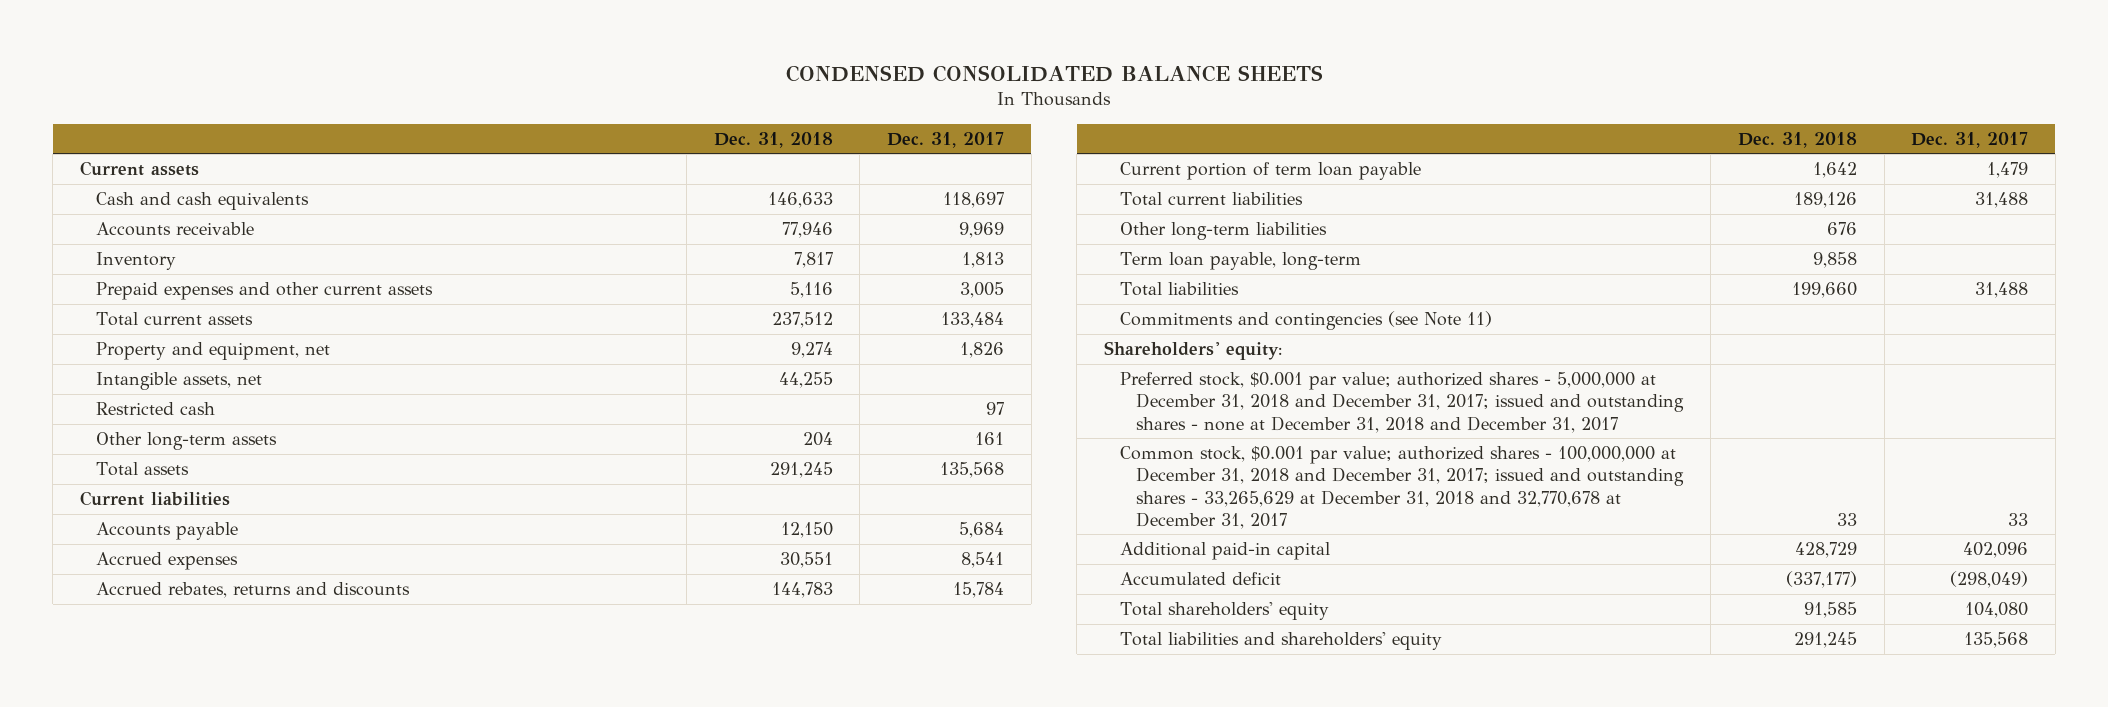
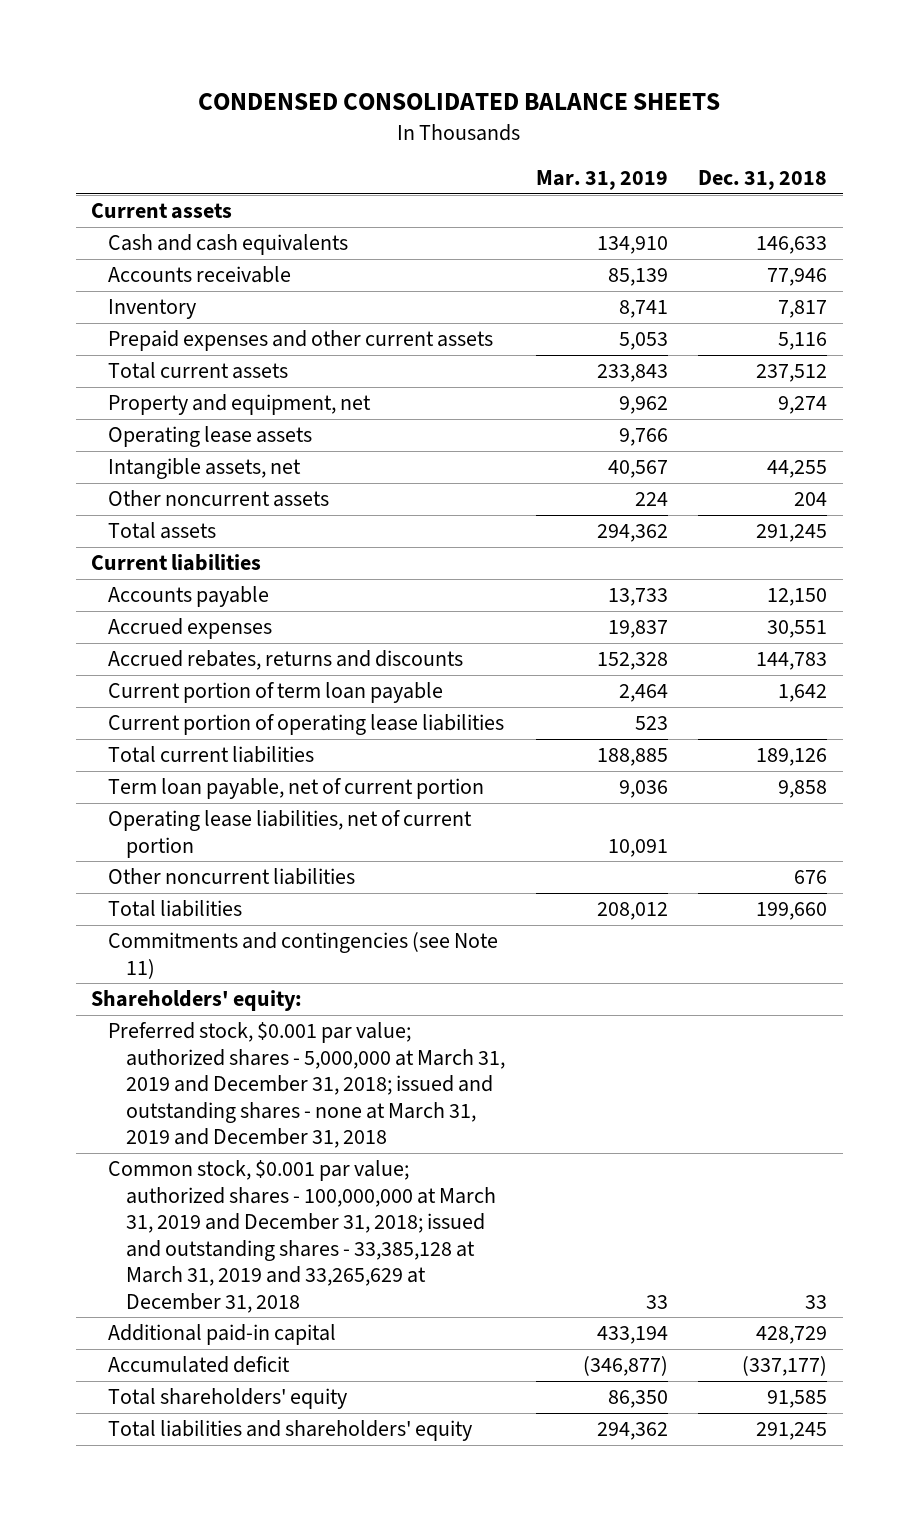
- | Dec. 31, 2018 | Dec. 31, 2017
+ | Mar. 31, 2019 | Dec. 31, 2018
+ Operating lease assets | 9,766 |
- Restricted cash | | 97
- Other long-term assets | 204 | 161
+ Other noncurrent assets | 224 | 204
+ Current portion of operating lease liabilities | 523 |
- Other long-term liabilities | 676 |
- Term loan payable, long-term | 9,858 |
+ Term loan payable, net of current portion | 9,036 | 9,858
+ Operating lease liabilities, net of current portion | 10,091 |
+ Other noncurrent liabilities | | 676
- Preferred stock, $0.001 par value; authorized shares - 5,000,000 at December 31, 2018 and December 31, 2017; issued and outstanding shares - none at December 31, 2018 and December 31, 2017
- Common stock, $0.001 par value; authorized shares - 100,000,000 at December 31, 2018 and December 31, 2017; issued and outstanding shares - 33,265,629 at December 31, 2018 and 32,770,678 at December 31, 2017 | 33 | 33
+ Preferred stock, $0.001 par value; authorized shares - 5,000,000 at March 31, 2019 and December 31, 2018; issued and outstanding shares - none at March 31, 2019 and December 31, 2018
+ Common stock, $0.001 par value; authorized shares - 100,000,000 at March 31, 2019 and December 31, 2018; issued and outstanding shares - 33,385,128 at March 31, 2019 and 33,265,629 at December 31, 2018 | 33 | 33

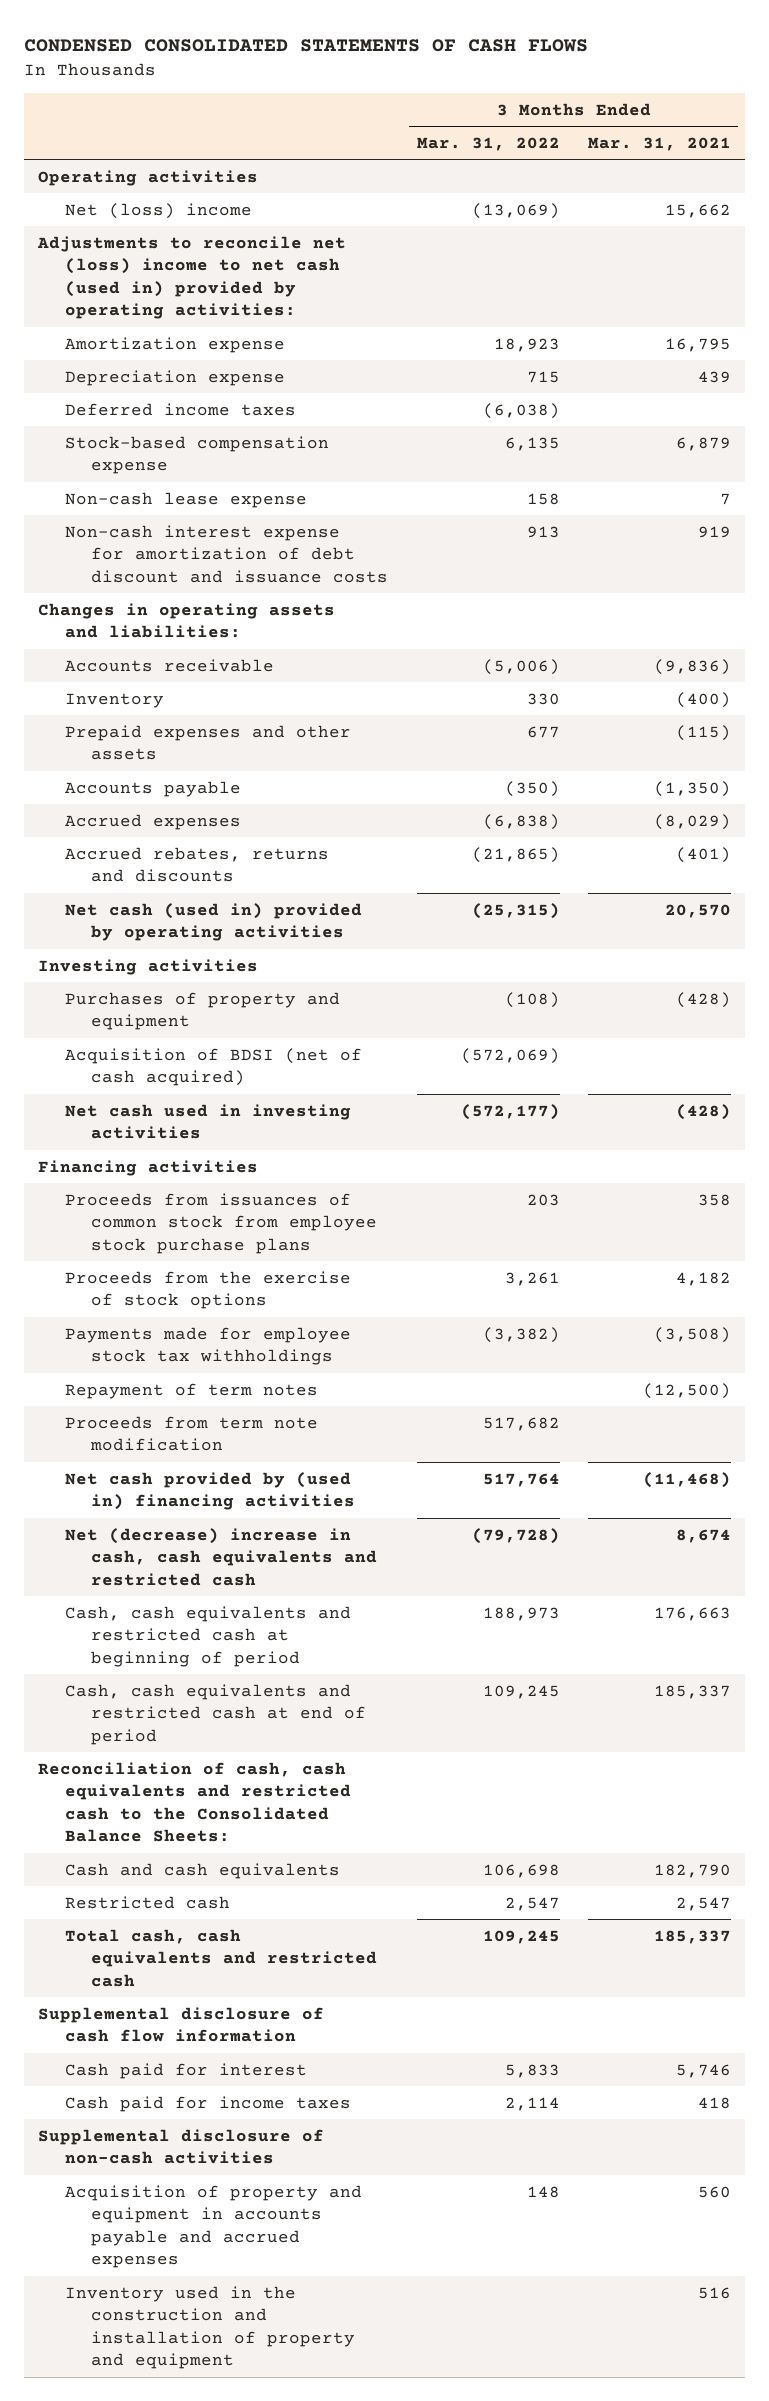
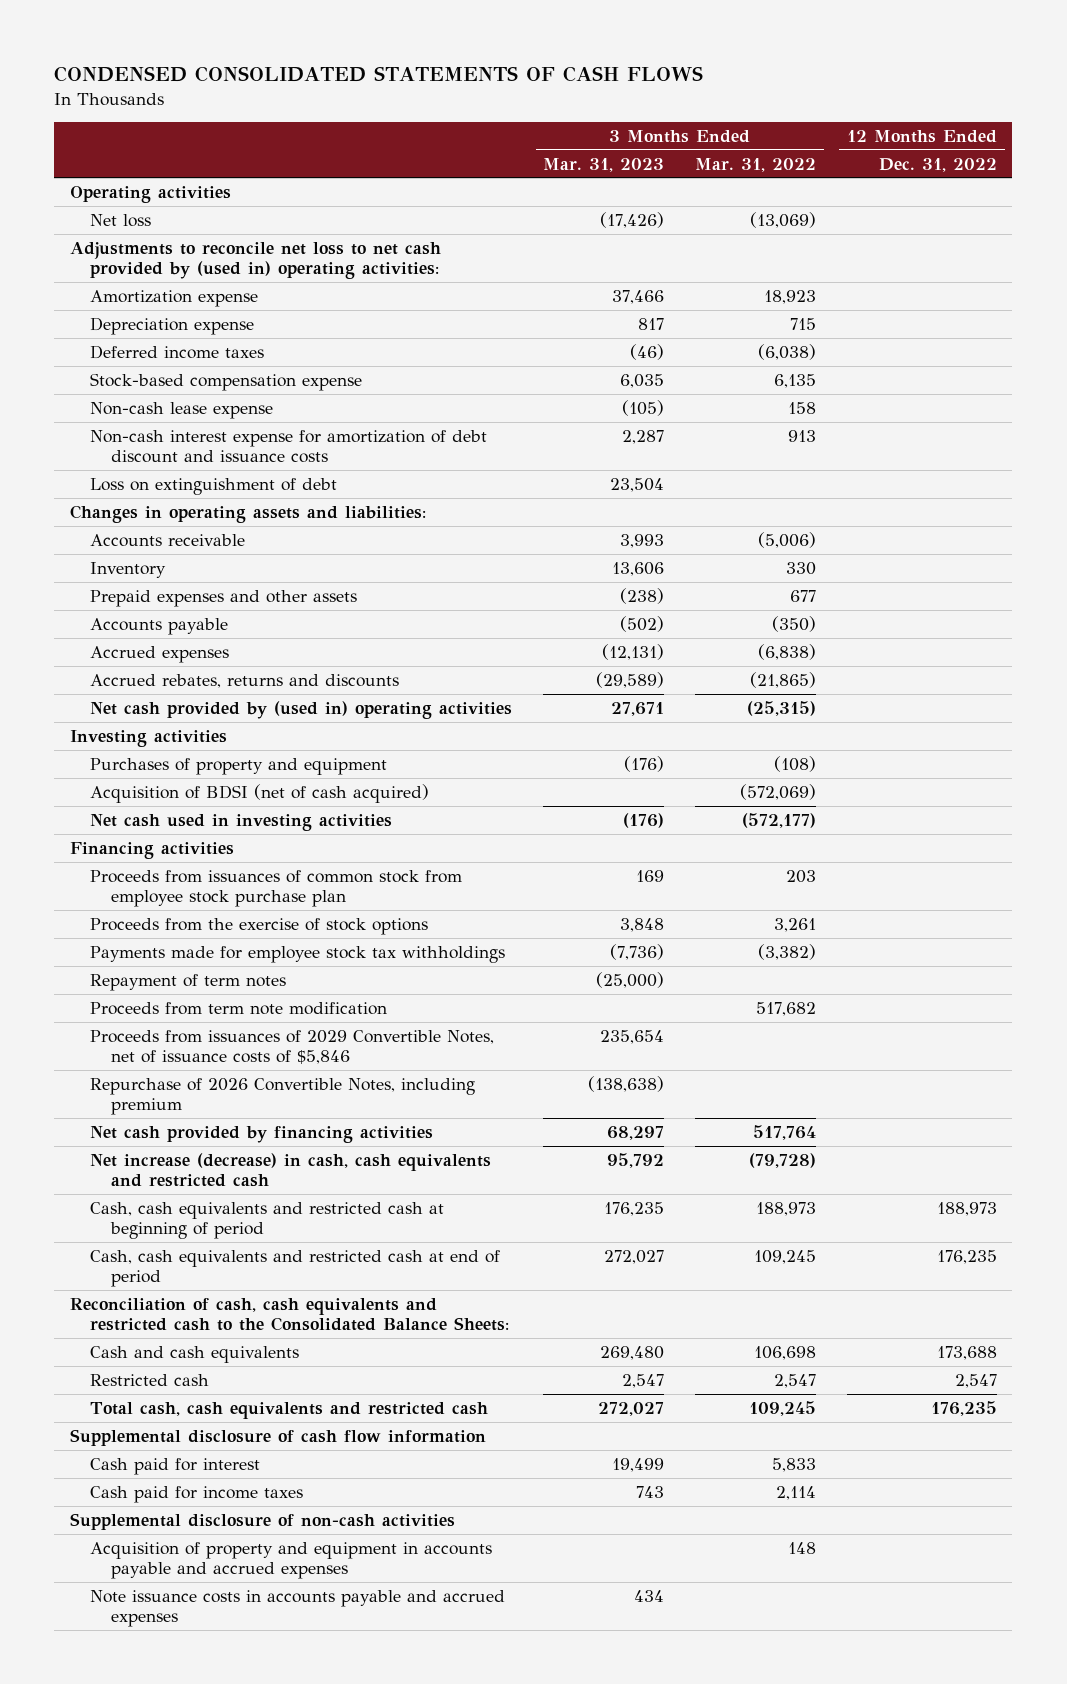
- | 3 Months Ended Mar. 31, 2022 | 3 Months Ended Mar. 31, 2021
+ | 3 Months Ended Mar. 31, 2023 | 3 Months Ended Mar. 31, 2022 | 12 Months Ended Dec. 31, 2022
- Net (loss) income | (13,069) | 15,662
- Adjustments to reconcile net (loss) income to net cash (used in) provided by operating activities:
+ Net loss | (17,426) | (13,069) |
+ Adjustments to reconcile net loss to net cash provided by (used in) operating activities:
+ Loss on extinguishment of debt | 23,504 | |
- Net cash (used in) provided by operating activities | (25,315) | 20,570
+ Net cash provided by (used in) operating activities | 27,671 | (25,315) |
- Proceeds from issuances of common stock from employee stock purchase plans | 203 | 358
+ Proceeds from issuances of common stock from employee stock purchase plan | 169 | 203 |
- Net cash provided by (used in) financing activities | 517,764 | (11,468)
- Net (decrease) increase in cash, cash equivalents and restricted cash | (79,728) | 8,674
+ Proceeds from issuances of 2029 Convertible Notes, net of issuance costs of $5,846 | 235,654 | |
+ Repurchase of 2026 Convertible Notes, including premium | (138,638) | |
+ Net cash provided by financing activities | 68,297 | 517,764 |
+ Net increase (decrease) in cash, cash equivalents and restricted cash | 95,792 | (79,728) |
- Inventory used in the construction and installation of property and equipment | | 516
+ Note issuance costs in accounts payable and accrued expenses | 434 | |

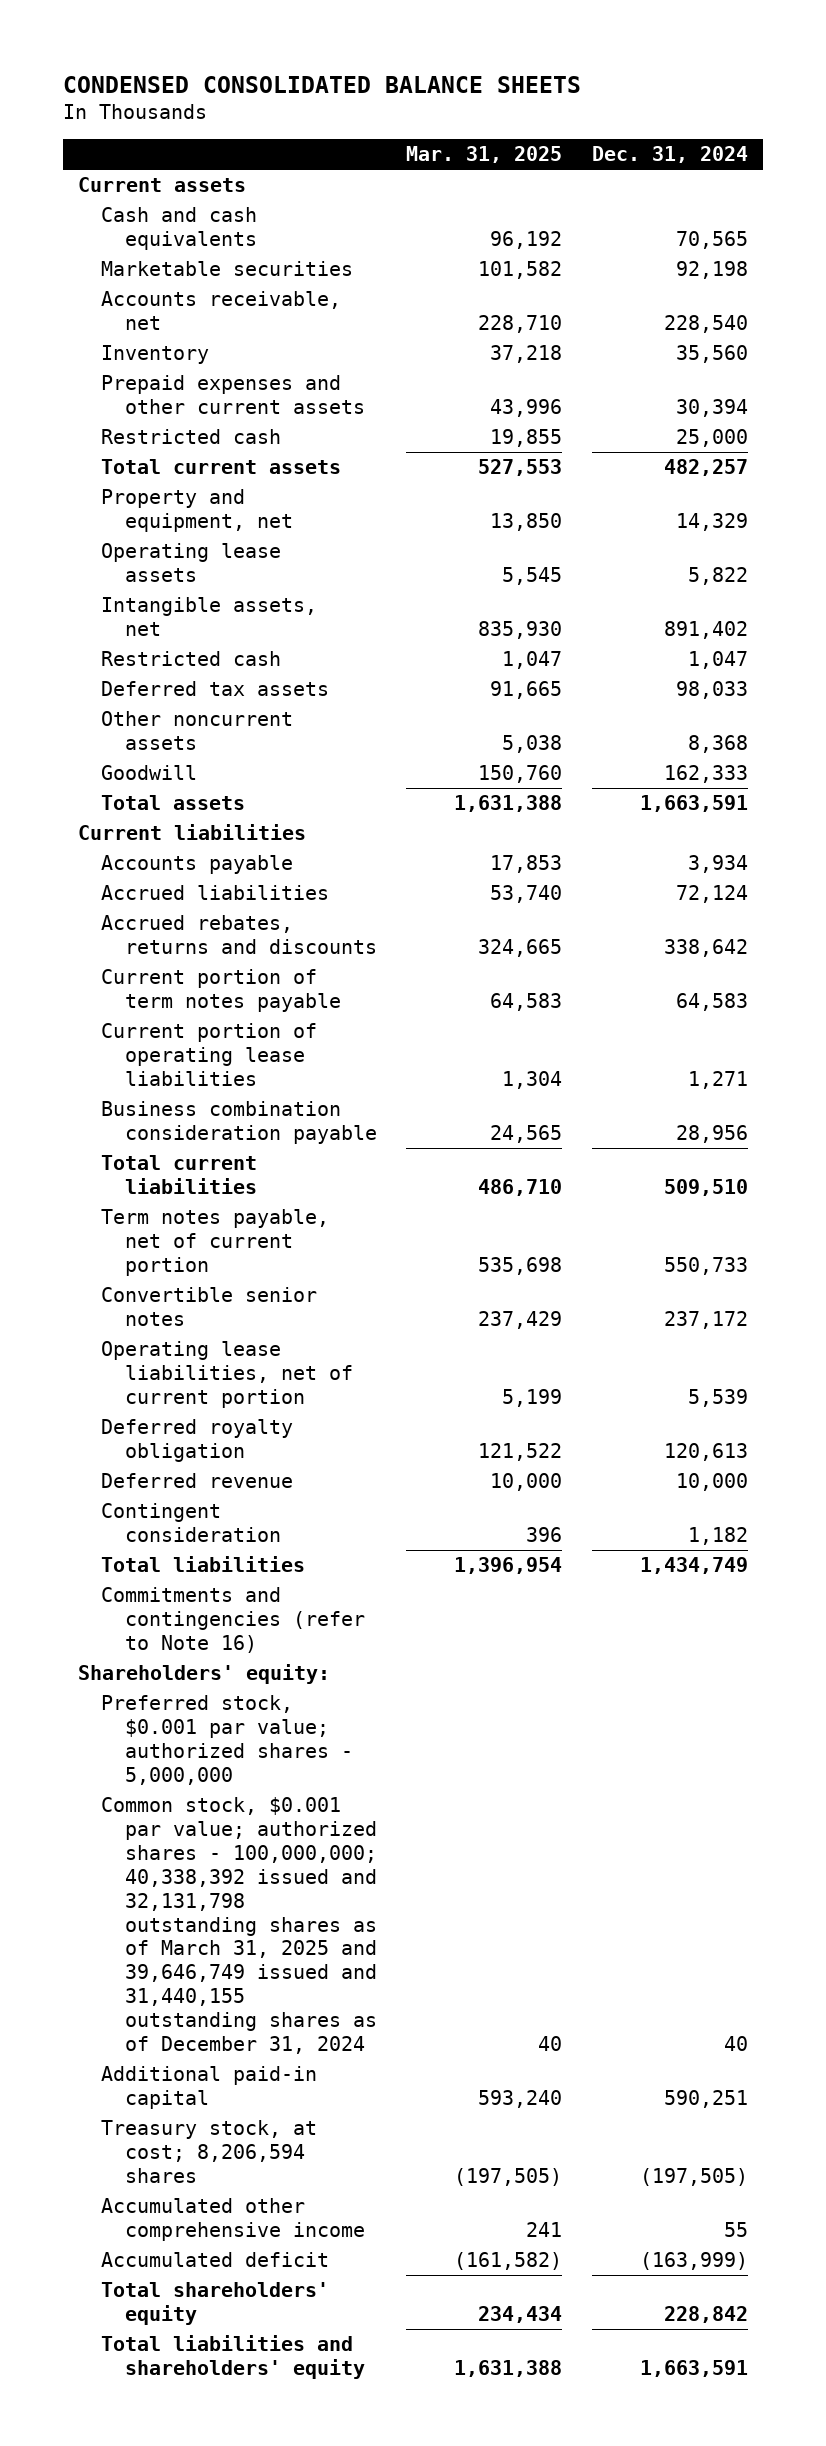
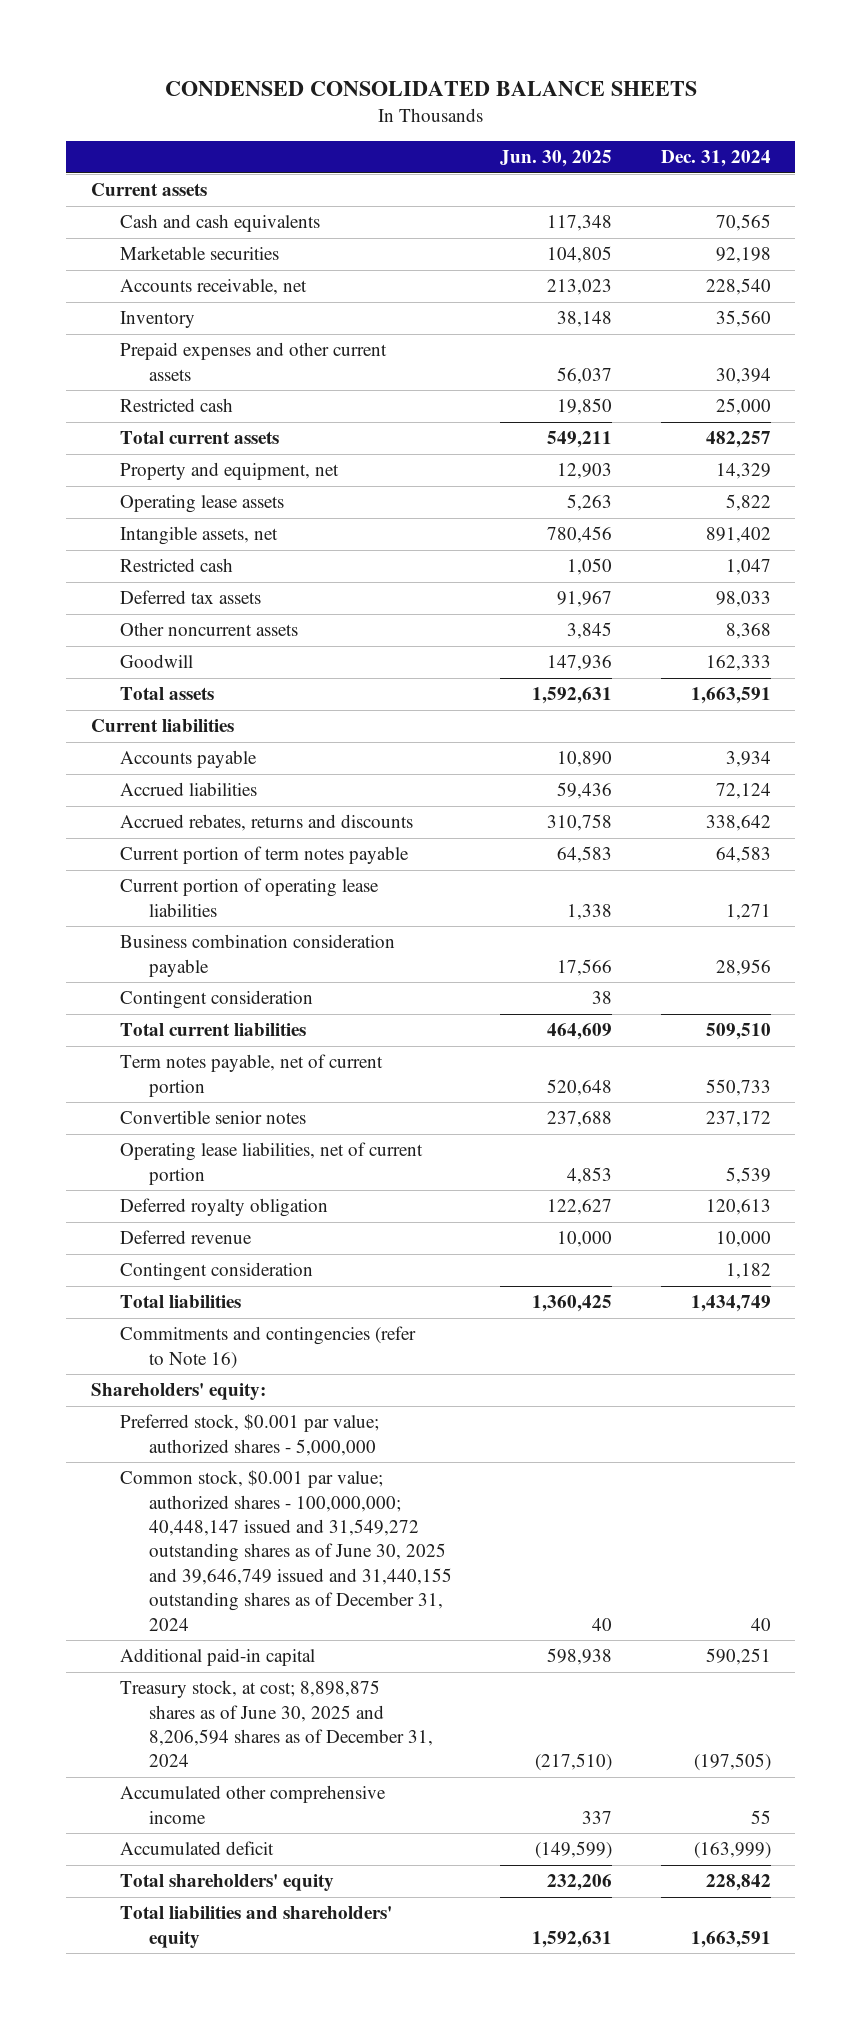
- | Mar. 31, 2025 | Dec. 31, 2024
+ | Jun. 30, 2025 | Dec. 31, 2024
+ Contingent consideration | 38 |
- Common stock, $0.001 par value; authorized shares - 100,000,000; 40,338,392 issued and 32,131,798 outstanding shares as of March 31, 2025 and 39,646,749 issued and 31,440,155 outstanding shares as of December 31, 2024 | 40 | 40
+ Common stock, $0.001 par value; authorized shares - 100,000,000; 40,448,147 issued and 31,549,272 outstanding shares as of June 30, 2025 and 39,646,749 issued and 31,440,155 outstanding shares as of December 31, 2024 | 40 | 40
- Treasury stock, at cost; 8,206,594 shares | (197,505) | (197,505)
+ Treasury stock, at cost; 8,898,875 shares as of June 30, 2025 and 8,206,594 shares as of December 31, 2024 | (217,510) | (197,505)

